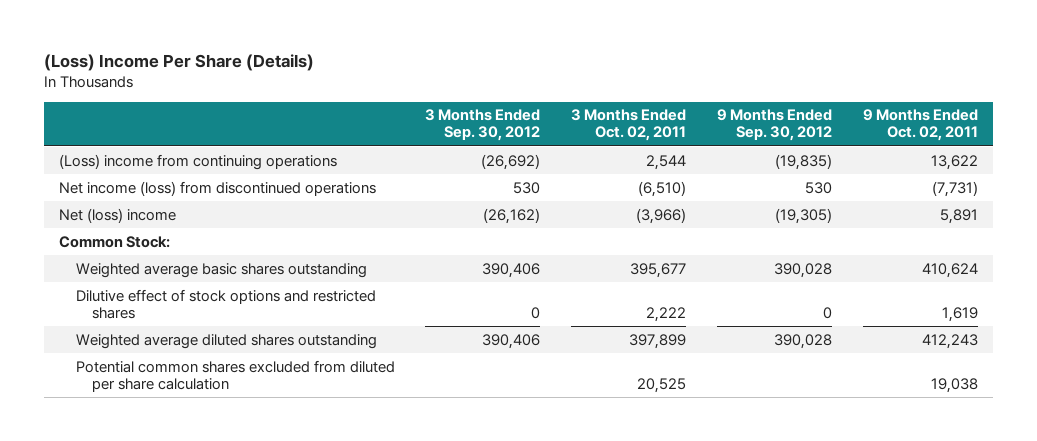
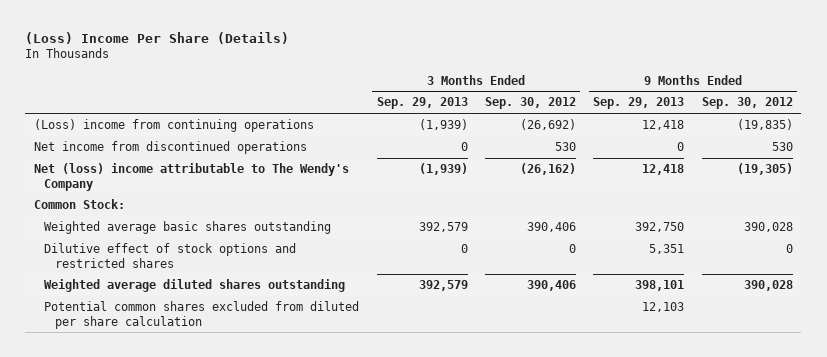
- | 3 Months Ended Sep. 30, 2012 | 3 Months Ended Oct. 02, 2011 | 9 Months Ended Sep. 30, 2012 | 9 Months Ended Oct. 02, 2011
+ | 3 Months Ended Sep. 29, 2013 | 3 Months Ended Sep. 30, 2012 | 9 Months Ended Sep. 29, 2013 | 9 Months Ended Sep. 30, 2012
- Net income (loss) from discontinued operations | 530 | (6,510) | 530 | (7,731)
- Net (loss) income | (26,162) | (3,966) | (19,305) | 5,891
+ Net income from discontinued operations | 0 | 530 | 0 | 530
+ Net (loss) income attributable to The Wendy's Company | (1,939) | (26,162) | 12,418 | (19,305)

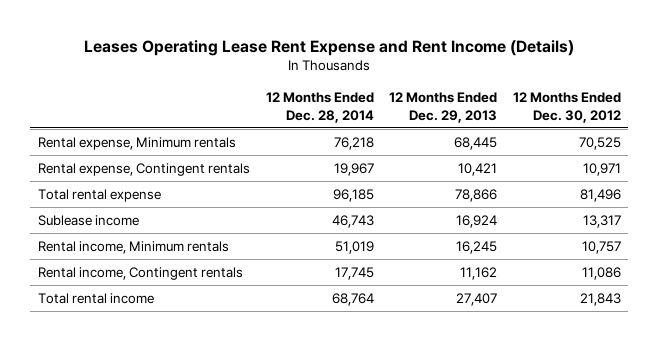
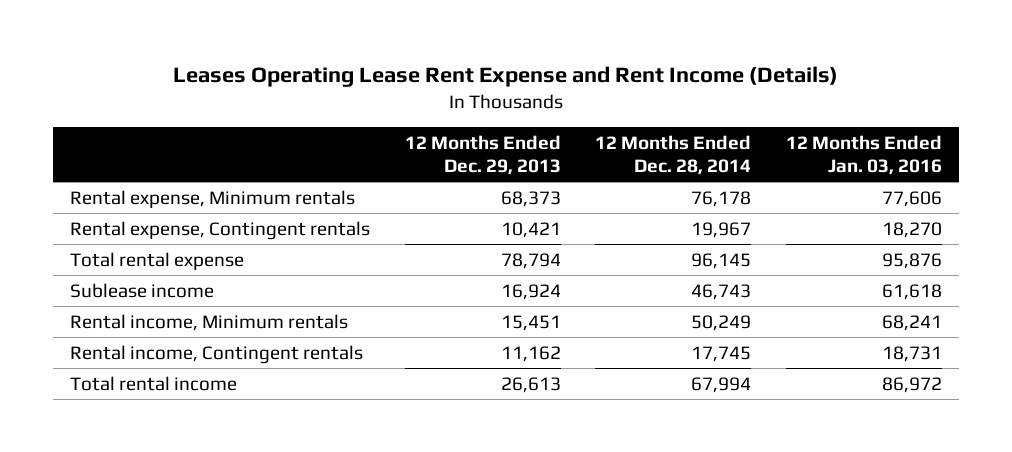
- | 12 Months Ended Dec. 28, 2014 | 12 Months Ended Dec. 29, 2013 | 12 Months Ended Dec. 30, 2012
+ | 12 Months Ended Dec. 29, 2013 | 12 Months Ended Dec. 28, 2014 | 12 Months Ended Jan. 03, 2016
- Rental expense, Minimum rentals | 76,218 | 68,445 | 70,525
+ Rental expense, Minimum rentals | 68,373 | 76,178 | 77,606
- Total rental expense | 96,185 | 78,866 | 81,496
+ Total rental expense | 78,794 | 96,145 | 95,876
- Rental income, Minimum rentals | 51,019 | 16,245 | 10,757
+ Rental income, Minimum rentals | 15,451 | 50,249 | 68,241
- Total rental income | 68,764 | 27,407 | 21,843
+ Total rental income | 26,613 | 67,994 | 86,972

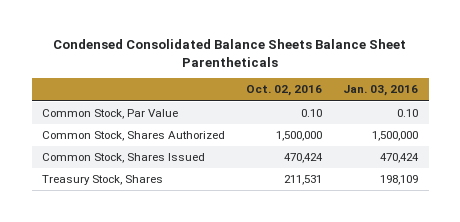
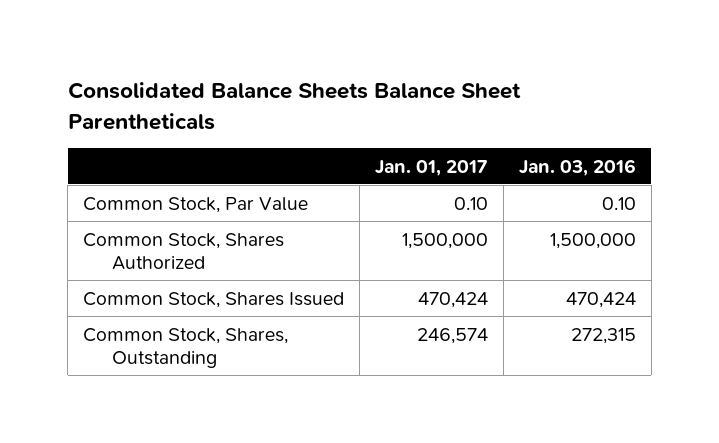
- Condensed Consolidated Balance Sheets Balance Sheet Parentheticals
+ Consolidated Balance Sheets Balance Sheet Parentheticals
- | Oct. 02, 2016 | Jan. 03, 2016
+ | Jan. 01, 2017 | Jan. 03, 2016
- Treasury Stock, Shares | 211,531 | 198,109
+ Common Stock, Shares, Outstanding | 246,574 | 272,315

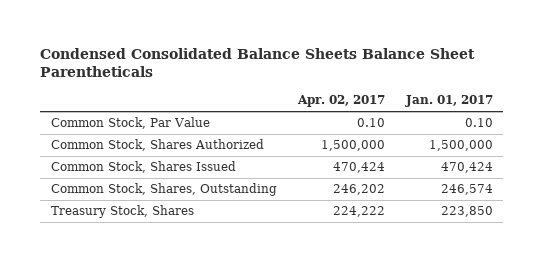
- Consolidated Balance Sheets Balance Sheet Parentheticals
+ Condensed Consolidated Balance Sheets Balance Sheet Parentheticals
- | Jan. 01, 2017 | Jan. 03, 2016
+ | Apr. 02, 2017 | Jan. 01, 2017
+ Treasury Stock, Shares | 224,222 | 223,850

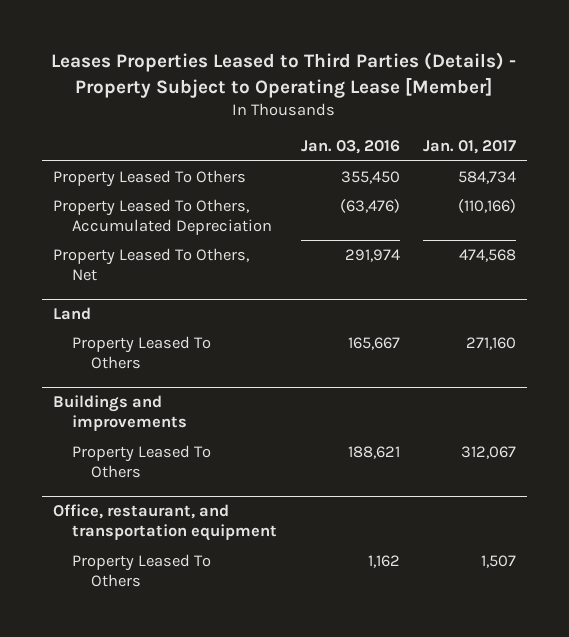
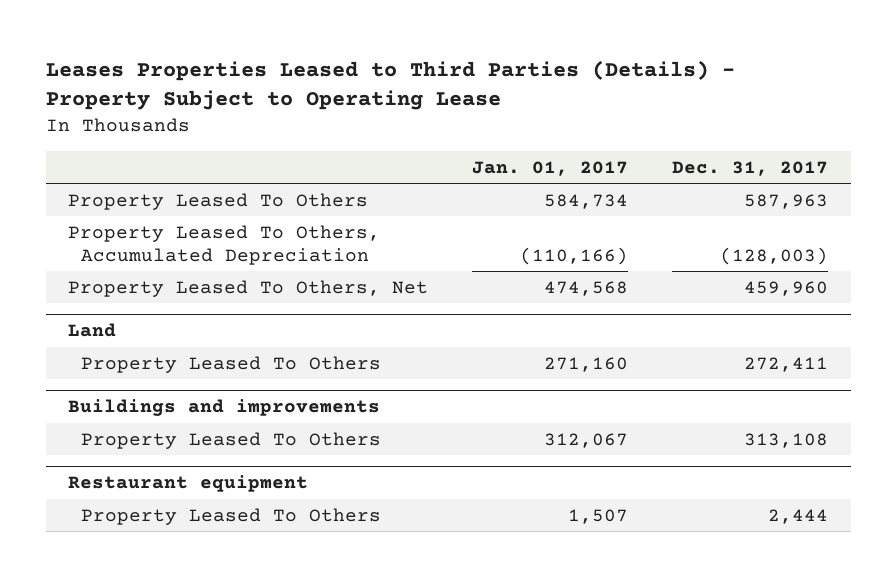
- Leases Properties Leased to Third Parties (Details) - Property Subject to Operating Lease [Member]
+ Leases Properties Leased to Third Parties (Details) - Property Subject to Operating Lease
- | Jan. 03, 2016 | Jan. 01, 2017
+ | Jan. 01, 2017 | Dec. 31, 2017
- Office, restaurant, and transportation equipment
+ Restaurant equipment

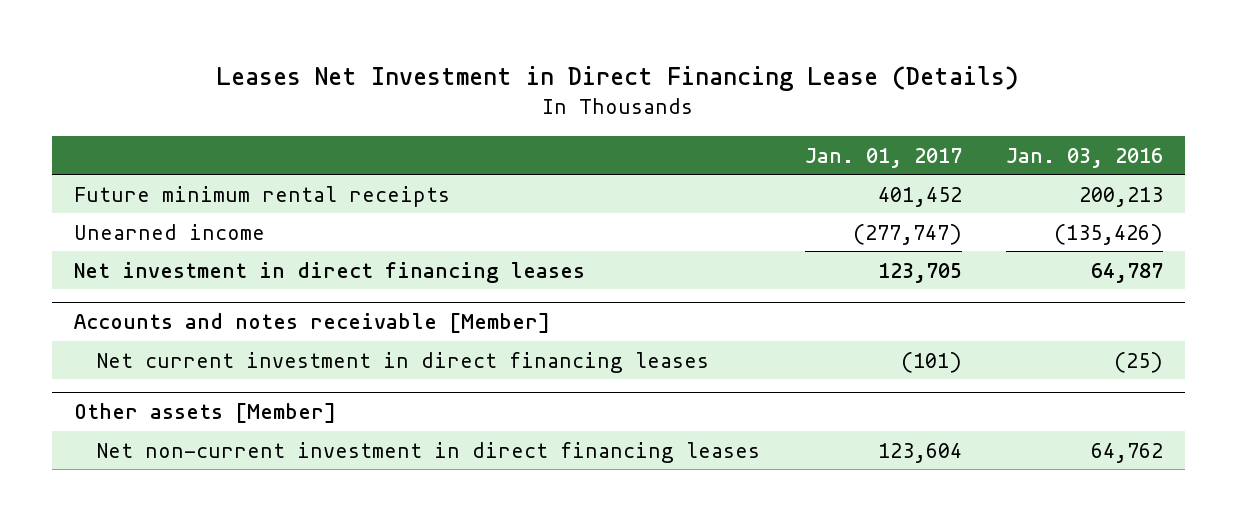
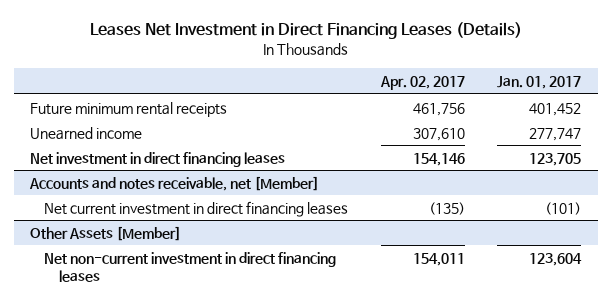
- Leases Net Investment in Direct Financing Lease (Details)
+ Leases Net Investment in Direct Financing Leases (Details)
- | Jan. 01, 2017 | Jan. 03, 2016
+ | Apr. 02, 2017 | Jan. 01, 2017
- Unearned income | (277,747) | (135,426)
+ Unearned income | 307,610 | 277,747
- Accounts and notes receivable [Member]
+ Accounts and notes receivable, net [Member]
- Other assets [Member]
+ Other Assets [Member]

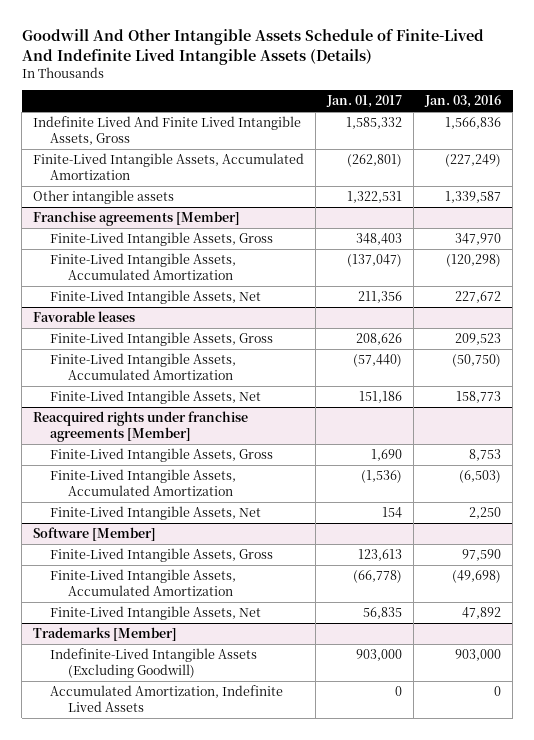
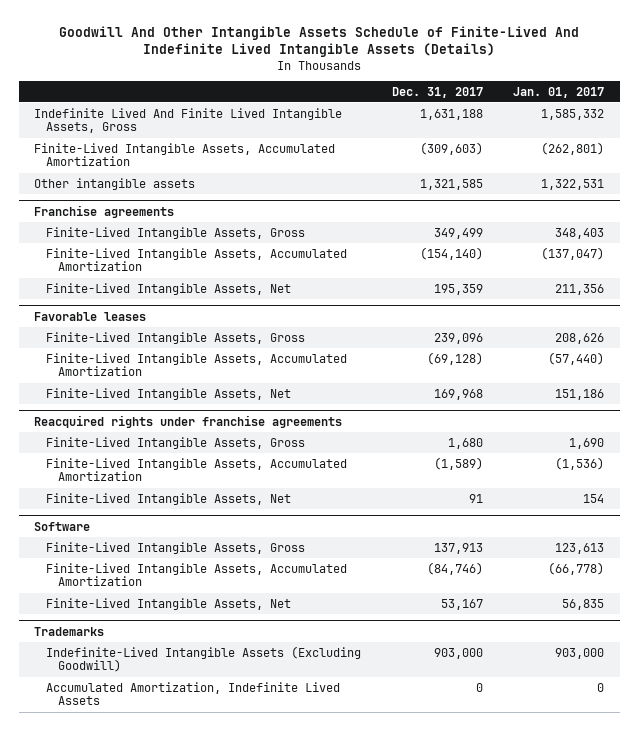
- | Jan. 01, 2017 | Jan. 03, 2016
+ | Dec. 31, 2017 | Jan. 01, 2017
- Franchise agreements [Member]
+ Franchise agreements
- Reacquired rights under franchise agreements [Member]
+ Reacquired rights under franchise agreements
- Software [Member]
+ Software
- Trademarks [Member]
+ Trademarks

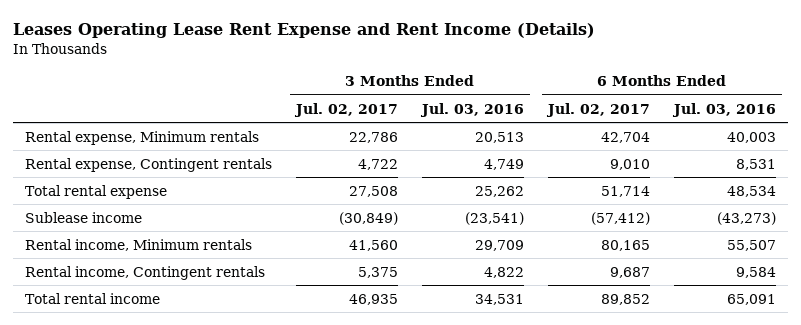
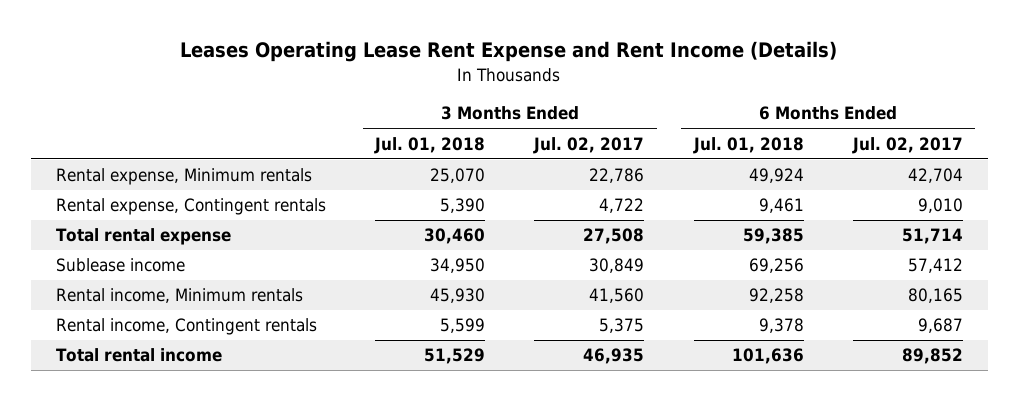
- | 3 Months Ended Jul. 02, 2017 | 3 Months Ended Jul. 03, 2016 | 6 Months Ended Jul. 02, 2017 | 6 Months Ended Jul. 03, 2016
+ | 3 Months Ended Jul. 01, 2018 | 3 Months Ended Jul. 02, 2017 | 6 Months Ended Jul. 01, 2018 | 6 Months Ended Jul. 02, 2017
- Sublease income | (30,849) | (23,541) | (57,412) | (43,273)
+ Sublease income | 34,950 | 30,849 | 69,256 | 57,412

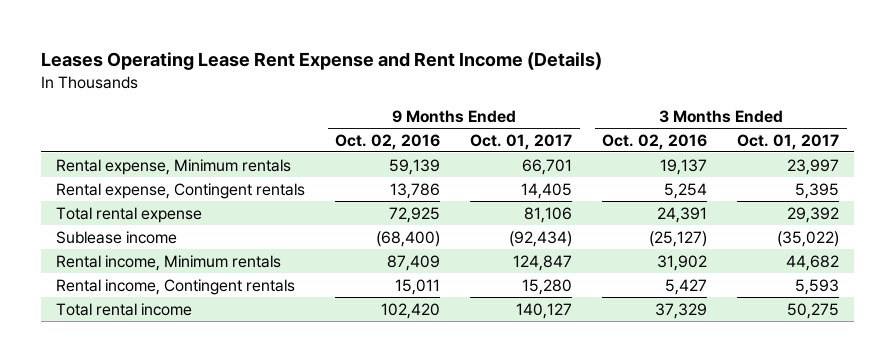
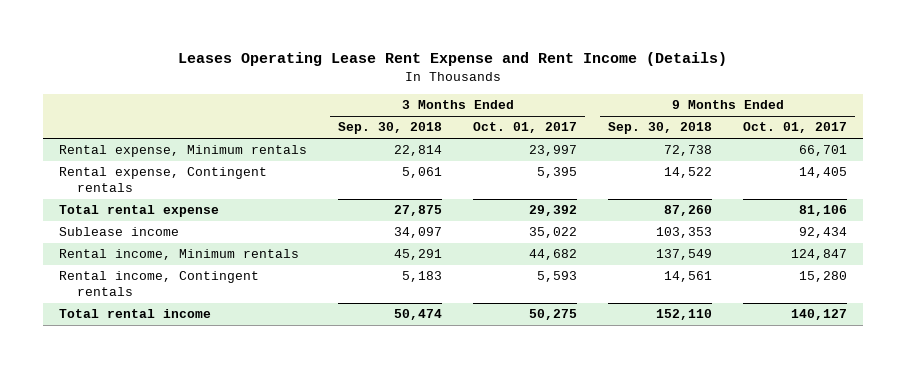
- | 9 Months Ended Oct. 02, 2016 | 9 Months Ended Oct. 01, 2017 | 3 Months Ended Oct. 02, 2016 | 3 Months Ended Oct. 01, 2017
+ | 3 Months Ended Sep. 30, 2018 | 3 Months Ended Oct. 01, 2017 | 9 Months Ended Sep. 30, 2018 | 9 Months Ended Oct. 01, 2017
- Sublease income | (68,400) | (92,434) | (25,127) | (35,022)
+ Sublease income | 34,097 | 35,022 | 103,353 | 92,434

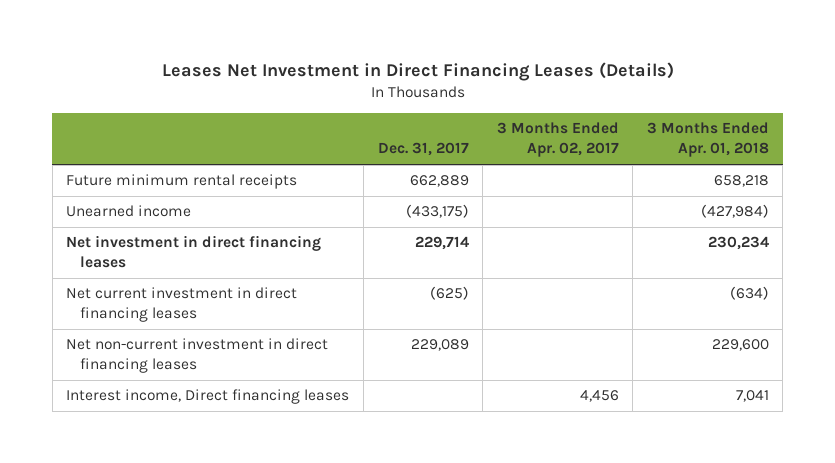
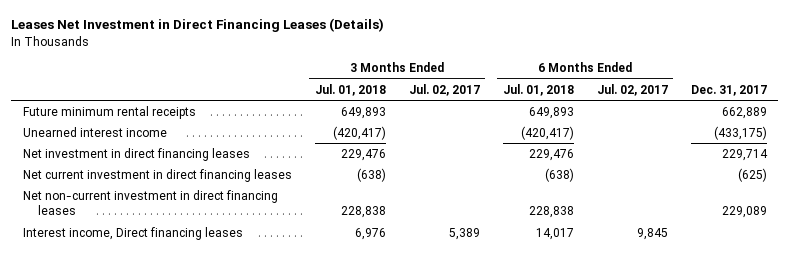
- | Dec. 31, 2017 | 3 Months Ended Apr. 02, 2017 | 3 Months Ended Apr. 01, 2018
+ | 3 Months Ended Jul. 01, 2018 | 3 Months Ended Jul. 02, 2017 | 6 Months Ended Jul. 01, 2018 | 6 Months Ended Jul. 02, 2017 | Dec. 31, 2017
- Unearned income | (433,175) | | (427,984)
+ Unearned interest income | (420,417) | | (420,417) | | (433,175)

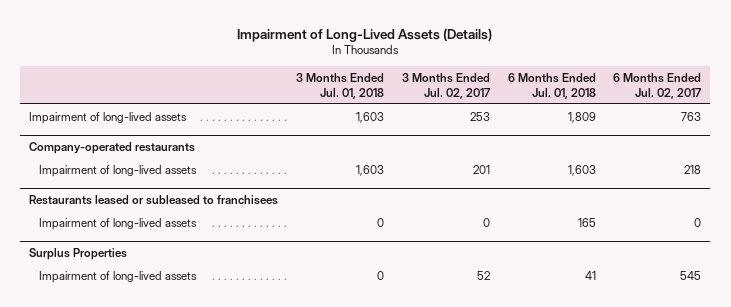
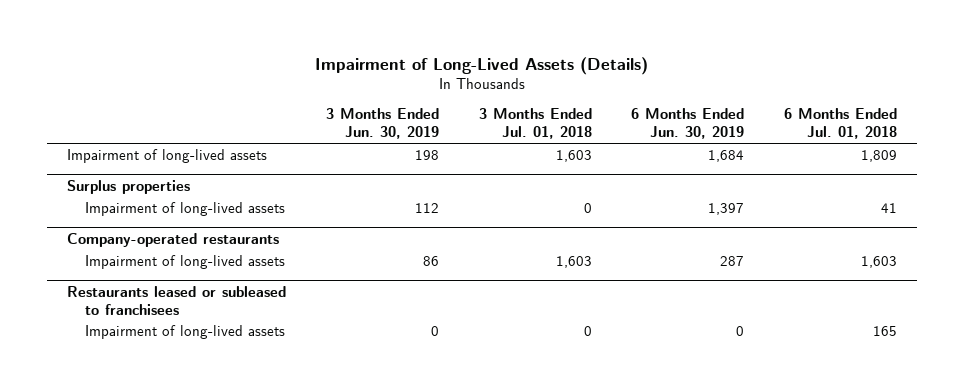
- | 3 Months Ended Jul. 01, 2018 | 3 Months Ended Jul. 02, 2017 | 6 Months Ended Jul. 01, 2018 | 6 Months Ended Jul. 02, 2017
+ | 3 Months Ended Jun. 30, 2019 | 3 Months Ended Jul. 01, 2018 | 6 Months Ended Jun. 30, 2019 | 6 Months Ended Jul. 01, 2018
+ Surplus properties
+ Impairment of long-lived assets | 112 | 0 | 1,397 | 41
- Surplus Properties
- Impairment of long-lived assets | 0 | 52 | 41 | 545

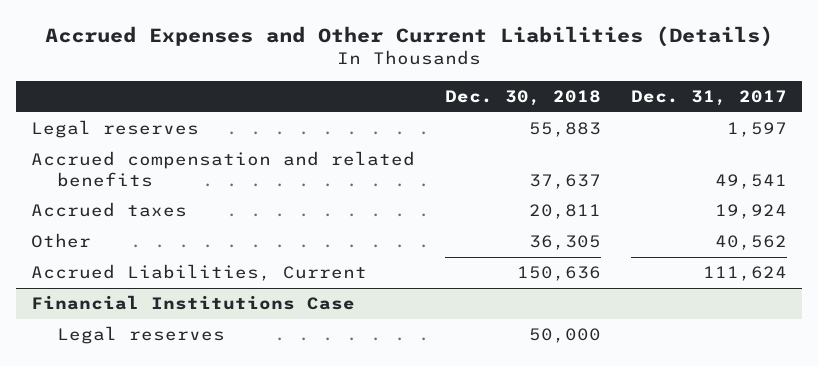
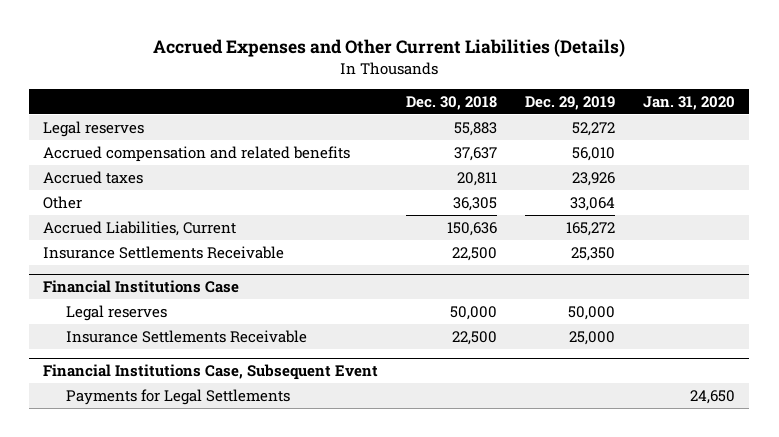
- | Dec. 30, 2018 | Dec. 31, 2017
+ | Dec. 30, 2018 | Dec. 29, 2019 | Jan. 31, 2020
+ Insurance Settlements Receivable | 22,500 | 25,350 |
@ Financial Institutions Case
+ Insurance Settlements Receivable | 22,500 | 25,000 |
+ Financial Institutions Case, Subsequent Event
+ Payments for Legal Settlements | | | 24,650

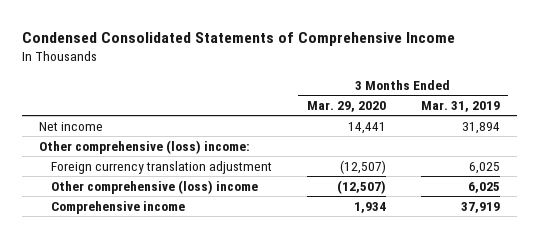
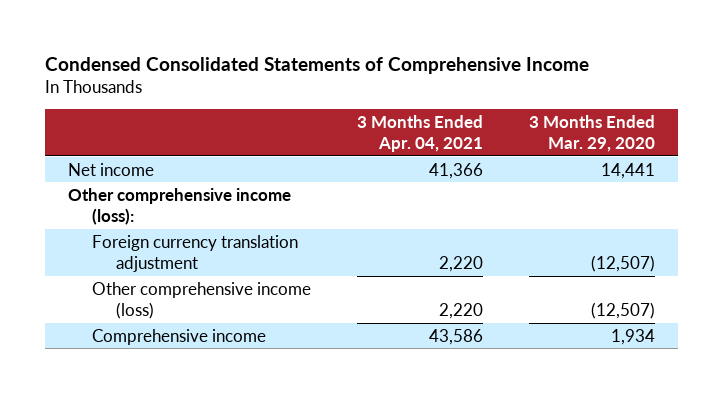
- | 3 Months Ended Mar. 29, 2020 | 3 Months Ended Mar. 31, 2019
+ | 3 Months Ended Apr. 04, 2021 | 3 Months Ended Mar. 29, 2020
- Other comprehensive (loss) income:
+ Other comprehensive income (loss):
- Other comprehensive (loss) income | (12,507) | 6,025
+ Other comprehensive income (loss) | 2,220 | (12,507)

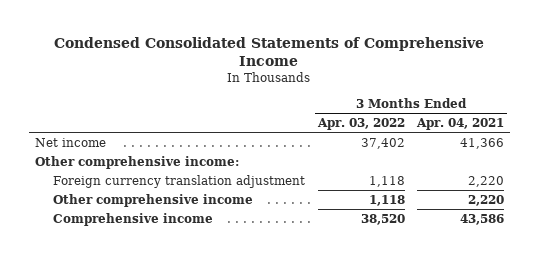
- | 3 Months Ended Apr. 04, 2021 | 3 Months Ended Mar. 29, 2020
+ | 3 Months Ended Apr. 03, 2022 | 3 Months Ended Apr. 04, 2021
- Other comprehensive income (loss):
+ Other comprehensive income:
- Other comprehensive income (loss) | 2,220 | (12,507)
+ Other comprehensive income | 1,118 | 2,220

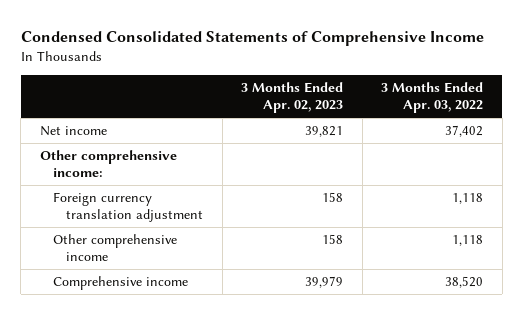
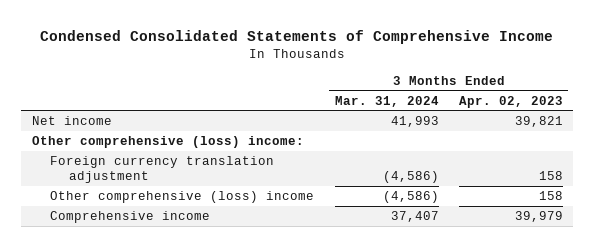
- | 3 Months Ended Apr. 02, 2023 | 3 Months Ended Apr. 03, 2022
+ | 3 Months Ended Mar. 31, 2024 | 3 Months Ended Apr. 02, 2023
- Other comprehensive income:
+ Other comprehensive (loss) income:
- Other comprehensive income | 158 | 1,118
+ Other comprehensive (loss) income | (4,586) | 158

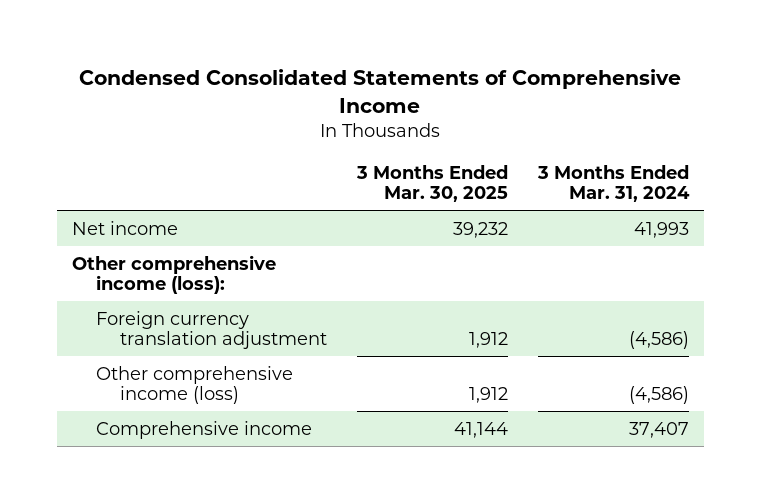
- | 3 Months Ended Mar. 31, 2024 | 3 Months Ended Apr. 02, 2023
+ | 3 Months Ended Mar. 30, 2025 | 3 Months Ended Mar. 31, 2024
- Other comprehensive (loss) income:
+ Other comprehensive income (loss):
- Other comprehensive (loss) income | (4,586) | 158
+ Other comprehensive income (loss) | 1,912 | (4,586)

